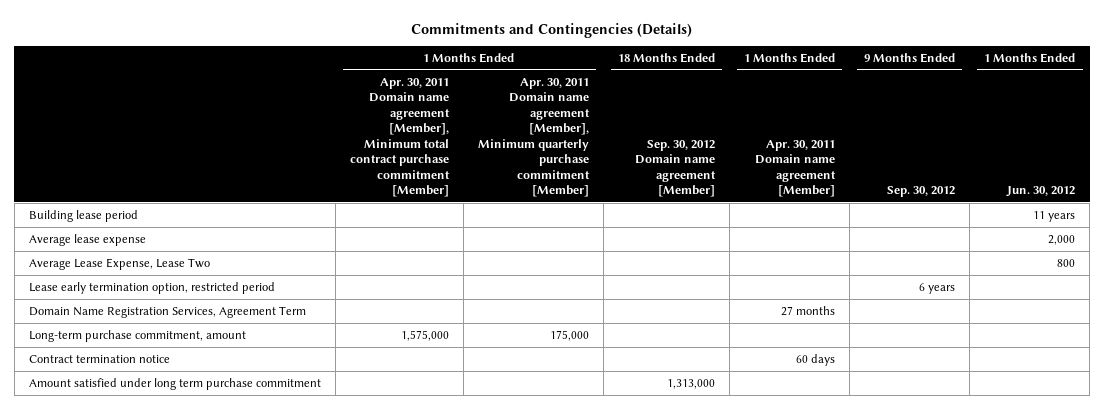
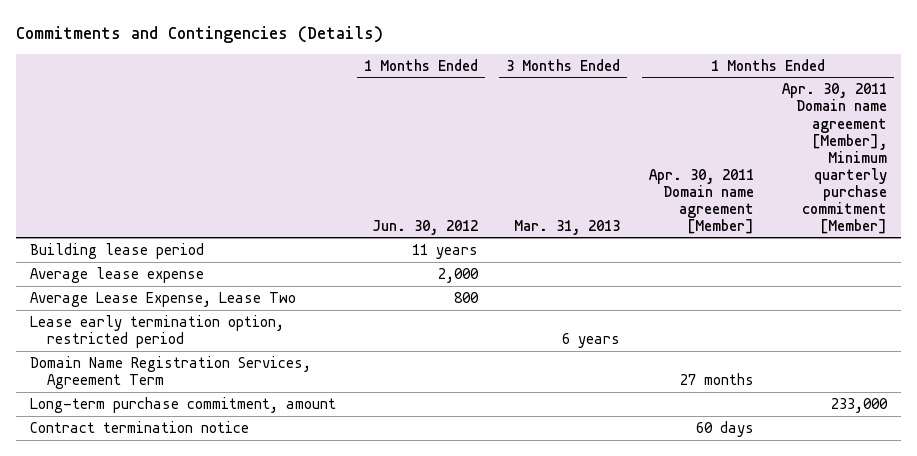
- | 1 Months Ended Apr. 30, 2011 Domain name agreement [Member], Minimum total contract purchase commitment [Member] | 1 Months Ended Apr. 30, 2011 Domain name agreement [Member], Minimum quarterly purchase commitment [Member] | 18 Months Ended Sep. 30, 2012 Domain name agreement [Member] | 1 Months Ended Apr. 30, 2011 Domain name agreement [Member] | 9 Months Ended Sep. 30, 2012 | 1 Months Ended Jun. 30, 2012
+ | 1 Months Ended Jun. 30, 2012 | 3 Months Ended Mar. 31, 2013 | 1 Months Ended Apr. 30, 2011 Domain name agreement [Member] | 1 Months Ended Apr. 30, 2011 Domain name agreement [Member], Minimum quarterly purchase commitment [Member]
- Long-term purchase commitment, amount | 1,575,000 | 175,000 | | | |
+ Long-term purchase commitment, amount | | | | 233,000
- Amount satisfied under long term purchase commitment | | | 1,313,000 | | |

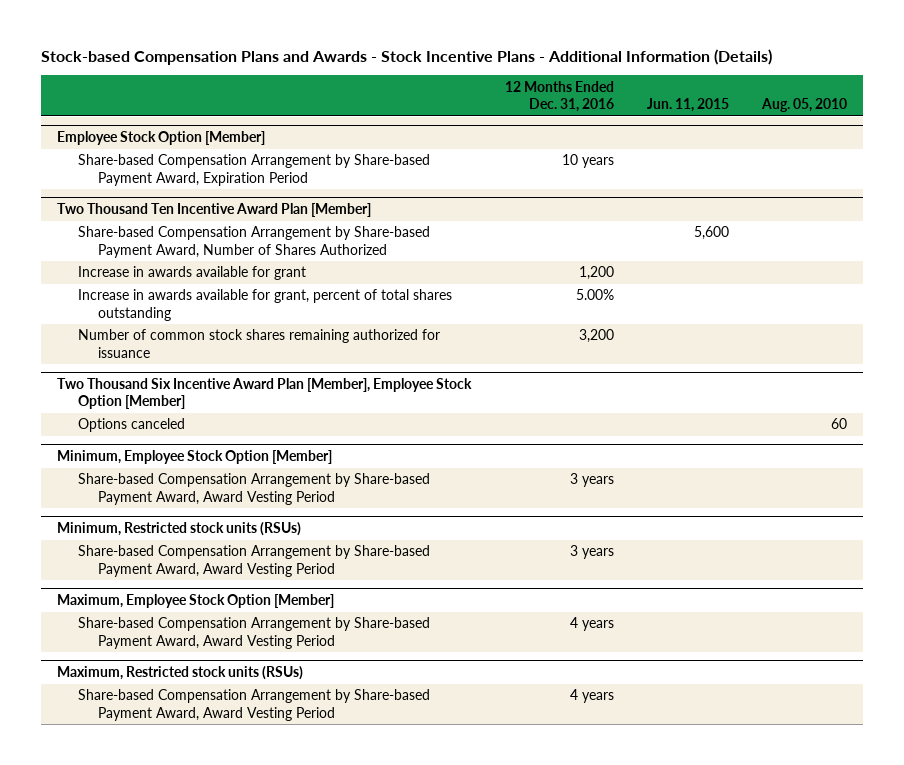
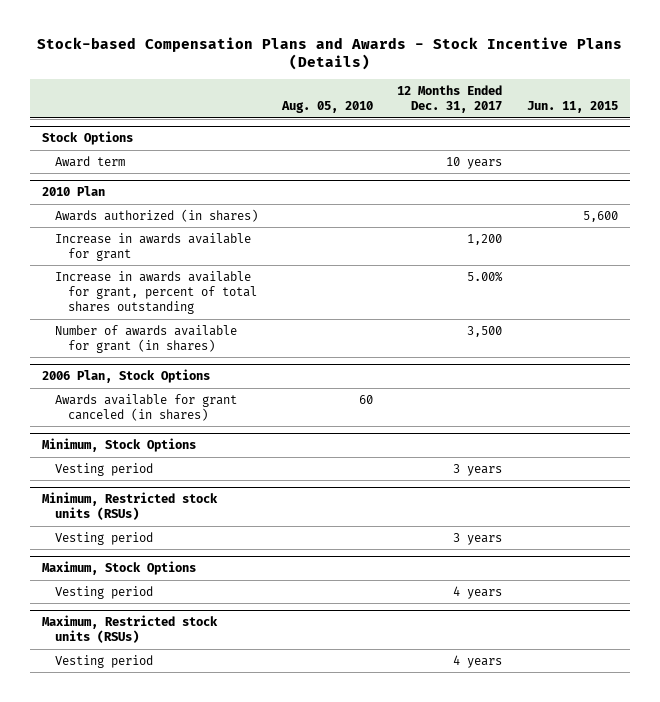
- Stock-based Compensation Plans and Awards - Stock Incentive Plans - Additional Information (Details)
+ Stock-based Compensation Plans and Awards - Stock Incentive Plans (Details)
- | 12 Months Ended Dec. 31, 2016 | Jun. 11, 2015 | Aug. 05, 2010
+ | Aug. 05, 2010 | 12 Months Ended Dec. 31, 2017 | Jun. 11, 2015
- Employee Stock Option [Member]
- Share-based Compensation Arrangement by Share-based Payment Award, Expiration Period | 10 years | |
- Two Thousand Ten Incentive Award Plan [Member]
- Share-based Compensation Arrangement by Share-based Payment Award, Number of Shares Authorized | | 5,600 |
+ Stock Options
+ Award term | | 10 years |
+ 2010 Plan
+ Awards authorized (in shares) | | | 5,600
- Number of common stock shares remaining authorized for issuance | 3,200 | |
- Two Thousand Six Incentive Award Plan [Member], Employee Stock Option [Member]
- Options canceled | | | 60
- Minimum, Employee Stock Option [Member]
- Share-based Compensation Arrangement by Share-based Payment Award, Award Vesting Period | 3 years | |
+ Number of awards available for grant (in shares) | | 3,500 |
+ 2006 Plan, Stock Options
+ Awards available for grant canceled (in shares) | 60 | |
+ Minimum, Stock Options
+ Vesting period | | 3 years |
@ Minimum, Restricted stock units (RSUs)
- Share-based Compensation Arrangement by Share-based Payment Award, Award Vesting Period | 3 years | |
- Maximum, Employee Stock Option [Member]
- Share-based Compensation Arrangement by Share-based Payment Award, Award Vesting Period | 4 years | |
@ Minimum, Restricted stock units (RSUs)
+ Vesting period | | 3 years |
+ Maximum, Stock Options
+ Vesting period | | 4 years |
@ Maximum, Restricted stock units (RSUs)
- Share-based Compensation Arrangement by Share-based Payment Award, Award Vesting Period | 4 years | |
+ Vesting period | | 4 years |

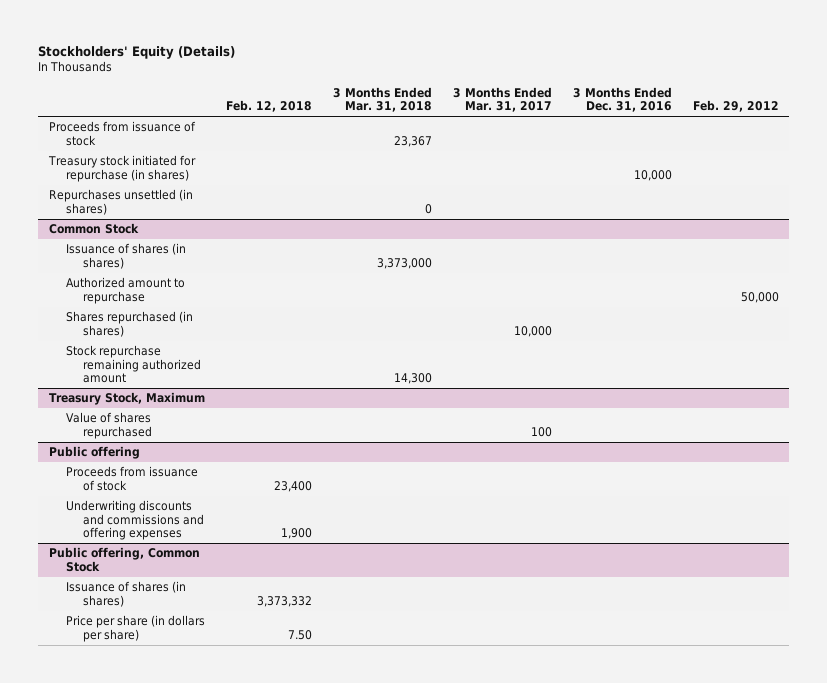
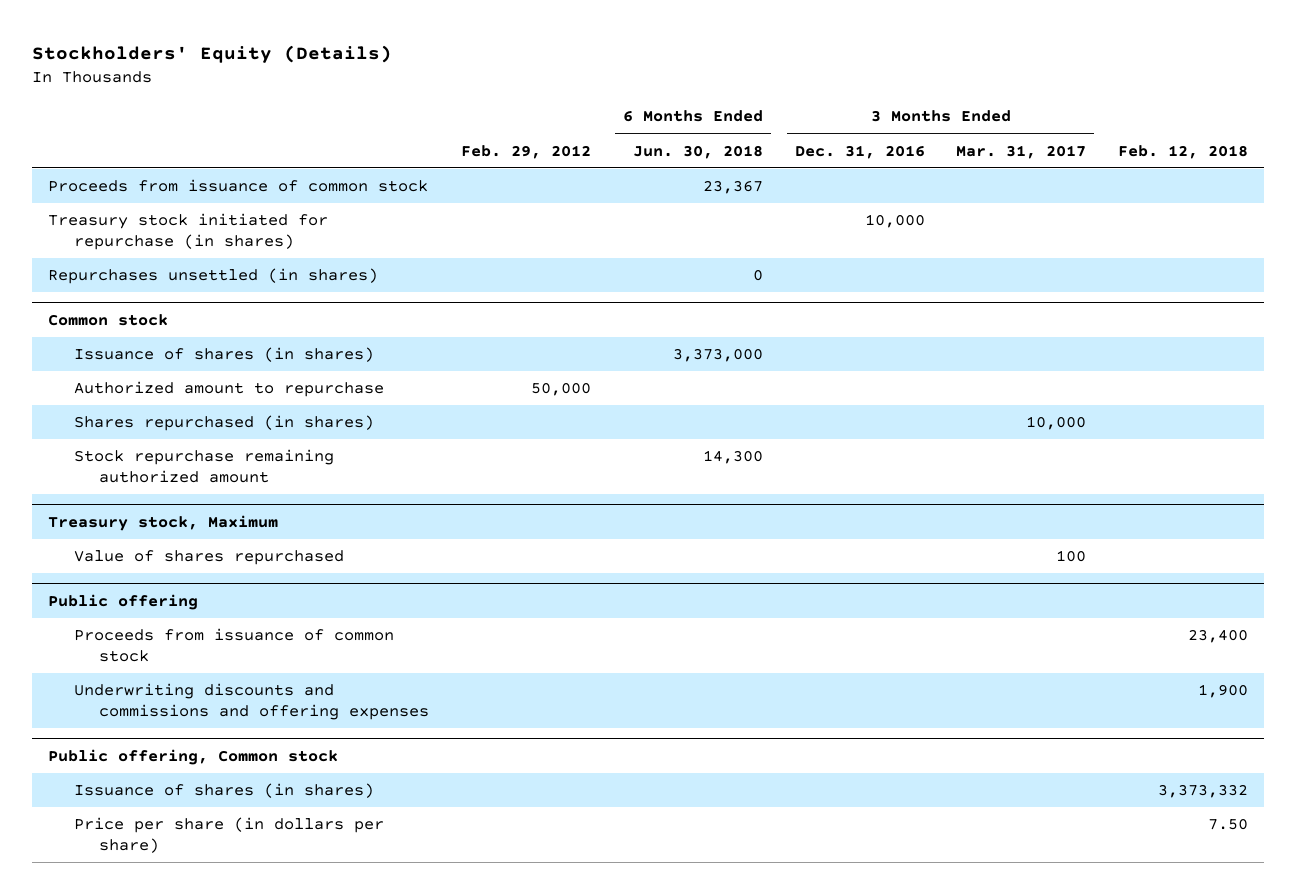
- | Feb. 12, 2018 | 3 Months Ended Mar. 31, 2018 | 3 Months Ended Mar. 31, 2017 | 3 Months Ended Dec. 31, 2016 | Feb. 29, 2012
+ | Feb. 29, 2012 | 6 Months Ended Jun. 30, 2018 | 3 Months Ended Dec. 31, 2016 | 3 Months Ended Mar. 31, 2017 | Feb. 12, 2018
- Proceeds from issuance of stock | | 23,367 | | |
+ Proceeds from issuance of common stock | | 23,367 | | |
- Common Stock
+ Common stock
- Treasury Stock, Maximum
+ Treasury stock, Maximum
@ Public offering
- Proceeds from issuance of stock | 23,400 | | | |
+ Proceeds from issuance of common stock | | | | | 23,400
- Public offering, Common Stock
+ Public offering, Common stock

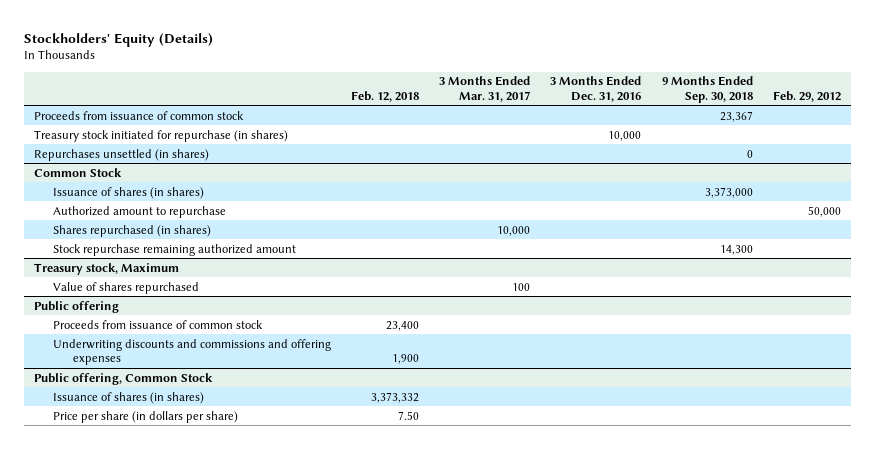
- | Feb. 29, 2012 | 6 Months Ended Jun. 30, 2018 | 3 Months Ended Dec. 31, 2016 | 3 Months Ended Mar. 31, 2017 | Feb. 12, 2018
+ | Feb. 12, 2018 | 3 Months Ended Mar. 31, 2017 | 3 Months Ended Dec. 31, 2016 | 9 Months Ended Sep. 30, 2018 | Feb. 29, 2012
- Common stock
+ Common Stock
- Public offering, Common stock
+ Public offering, Common Stock

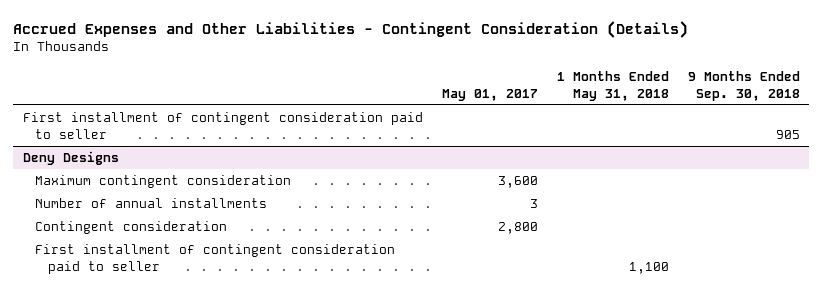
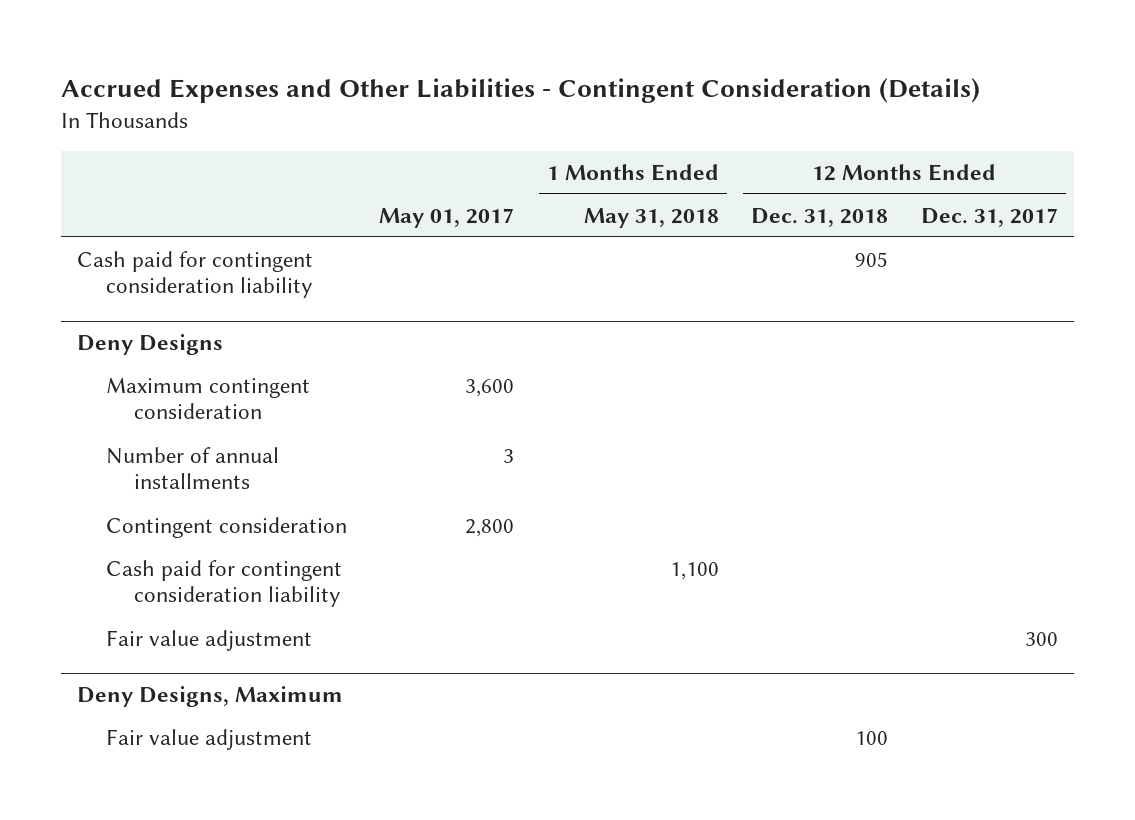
- | May 01, 2017 | 1 Months Ended May 31, 2018 | 9 Months Ended Sep. 30, 2018
+ | May 01, 2017 | 1 Months Ended May 31, 2018 | 12 Months Ended Dec. 31, 2018 | 12 Months Ended Dec. 31, 2017
- First installment of contingent consideration paid to seller | | | 905
+ Cash paid for contingent consideration liability | | | 905 |
@ Deny Designs
- First installment of contingent consideration paid to seller | | 1,100 |
+ Cash paid for contingent consideration liability | | 1,100 | |
+ Fair value adjustment | | | | 300
+ Deny Designs, Maximum
+ Fair value adjustment | | | 100 |

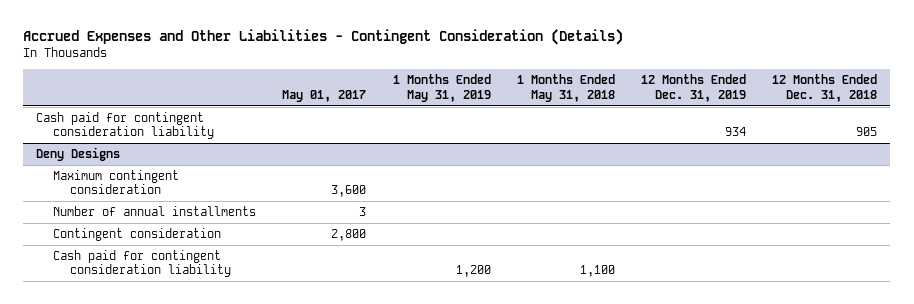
- | May 01, 2017 | 1 Months Ended May 31, 2018 | 12 Months Ended Dec. 31, 2018 | 12 Months Ended Dec. 31, 2017
+ | May 01, 2017 | 1 Months Ended May 31, 2019 | 1 Months Ended May 31, 2018 | 12 Months Ended Dec. 31, 2019 | 12 Months Ended Dec. 31, 2018
@ Deny Designs
- Fair value adjustment | | | | 300
- Deny Designs, Maximum
- Fair value adjustment | | | 100 |

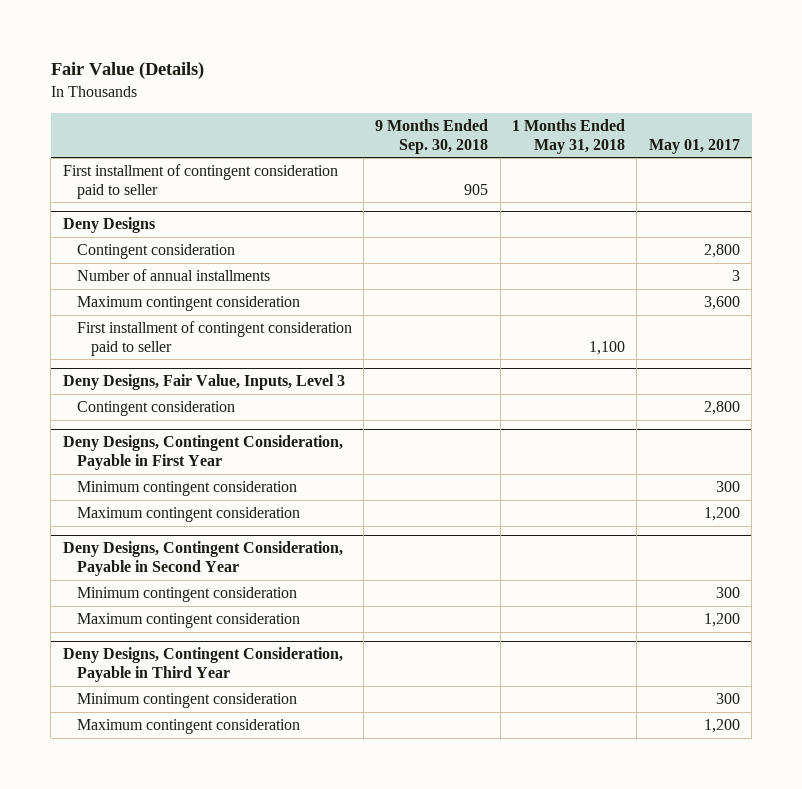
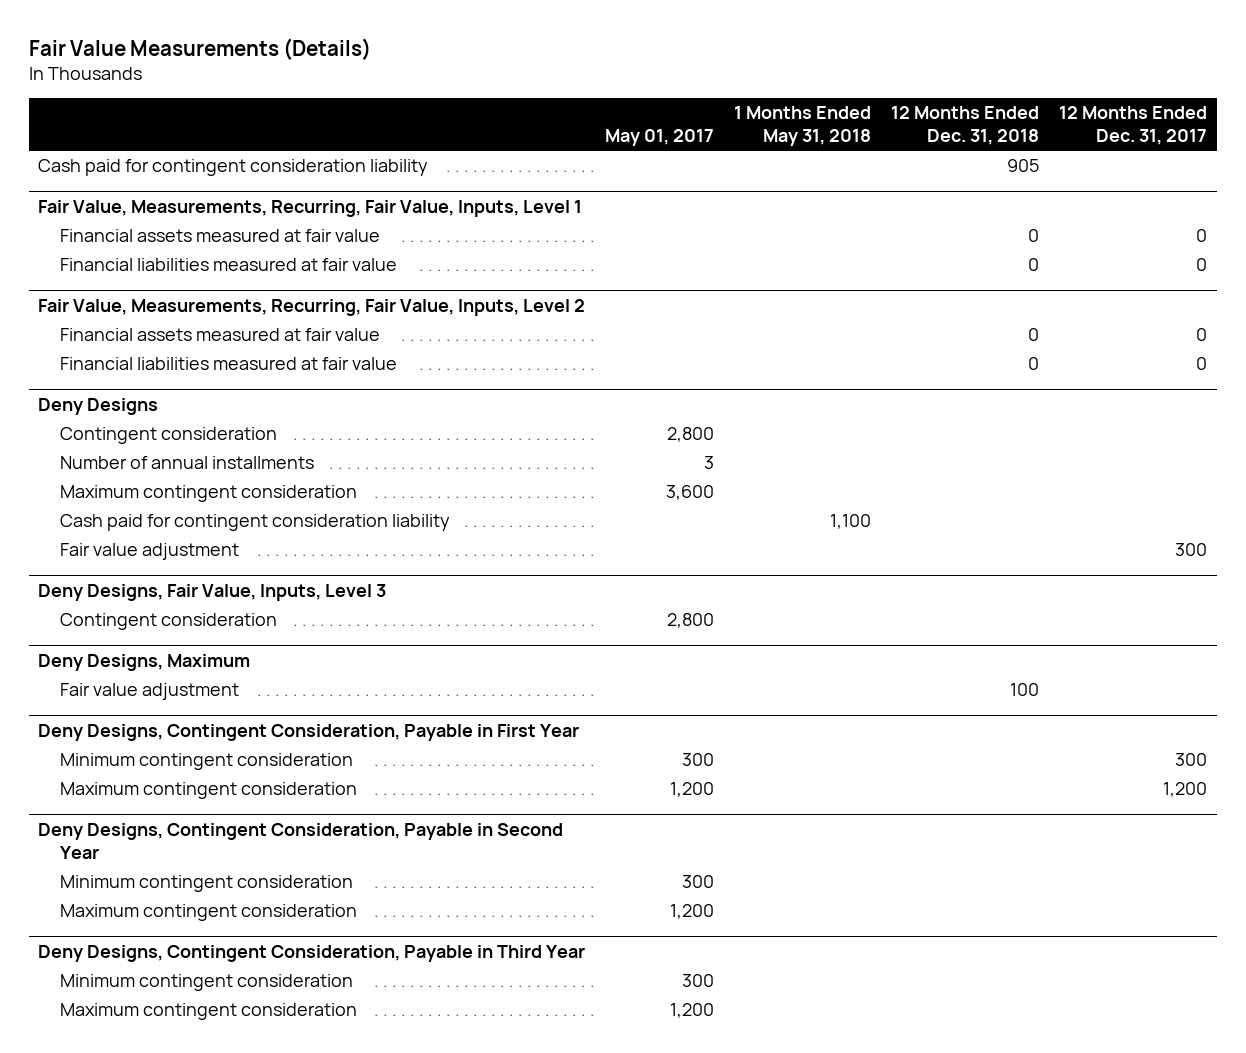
- Fair Value (Details)
+ Fair Value Measurements (Details)
- | 9 Months Ended Sep. 30, 2018 | 1 Months Ended May 31, 2018 | May 01, 2017
+ | May 01, 2017 | 1 Months Ended May 31, 2018 | 12 Months Ended Dec. 31, 2018 | 12 Months Ended Dec. 31, 2017
- First installment of contingent consideration paid to seller | 905 | |
+ Cash paid for contingent consideration liability | | | 905 |
+ Fair Value, Measurements, Recurring, Fair Value, Inputs, Level 1
+ Financial assets measured at fair value | | | 0 | 0
+ Financial liabilities measured at fair value | | | 0 | 0
+ Fair Value, Measurements, Recurring, Fair Value, Inputs, Level 2
+ Financial assets measured at fair value | | | 0 | 0
+ Financial liabilities measured at fair value | | | 0 | 0
@ Deny Designs
- First installment of contingent consideration paid to seller | | 1,100 |
+ Cash paid for contingent consideration liability | | 1,100 | |
+ Fair value adjustment | | | | 300
+ Deny Designs, Maximum
+ Fair value adjustment | | | 100 |

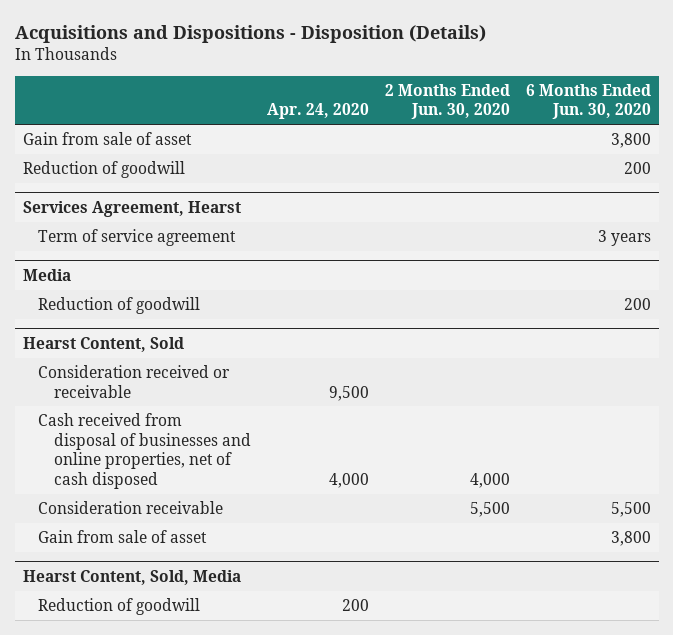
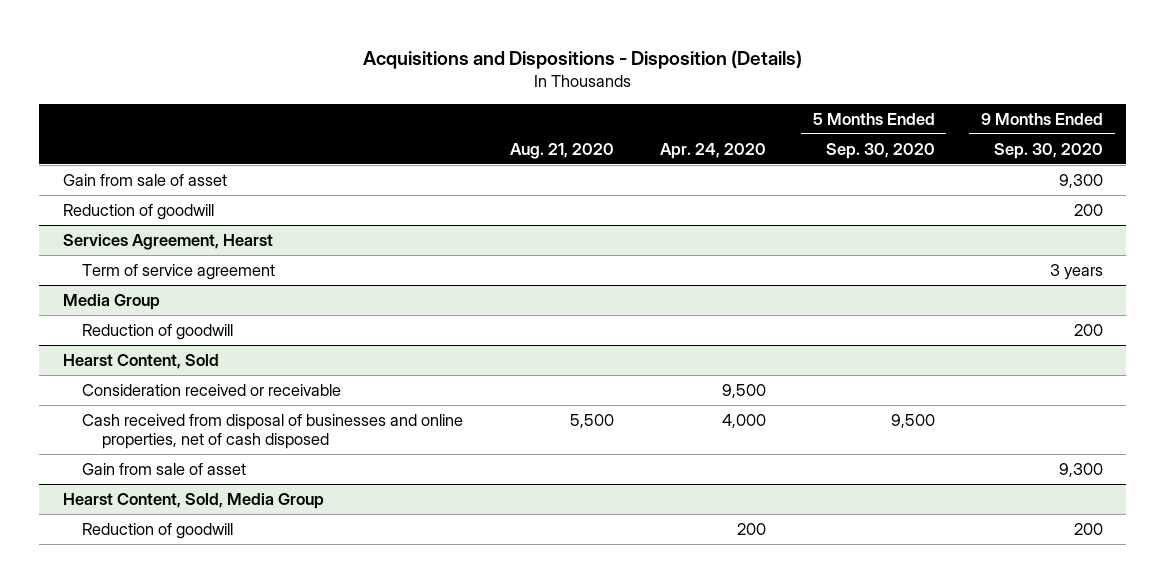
- | Apr. 24, 2020 | 2 Months Ended Jun. 30, 2020 | 6 Months Ended Jun. 30, 2020
+ | Aug. 21, 2020 | Apr. 24, 2020 | 5 Months Ended Sep. 30, 2020 | 9 Months Ended Sep. 30, 2020
- Media
+ Media Group
@ Hearst Content, Sold
- Consideration receivable | | 5,500 | 5,500
- Hearst Content, Sold, Media
+ Hearst Content, Sold, Media Group

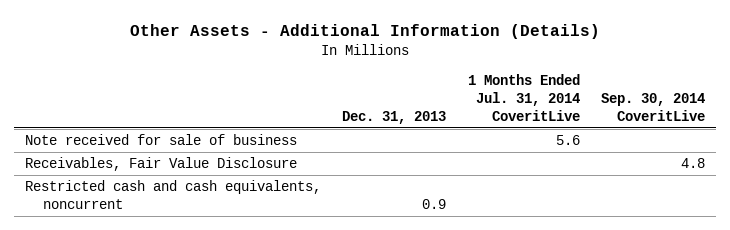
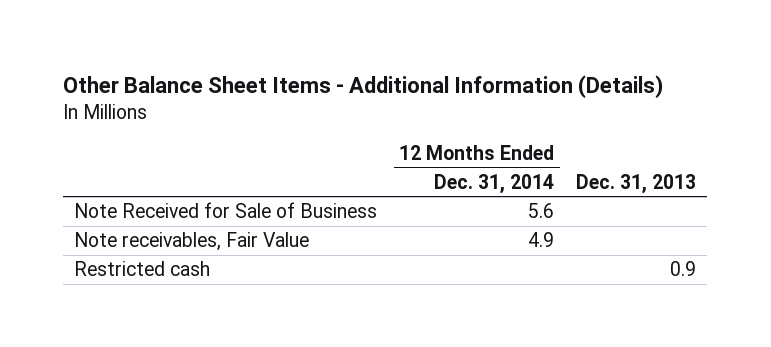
- Other Assets - Additional Information (Details)
+ Other Balance Sheet Items - Additional Information (Details)
- | Dec. 31, 2013 | 1 Months Ended Jul. 31, 2014 CoveritLive | Sep. 30, 2014 CoveritLive
+ | 12 Months Ended Dec. 31, 2014 | Dec. 31, 2013
- Note received for sale of business | | 5.6 |
- Receivables, Fair Value Disclosure | | | 4.8
- Restricted cash and cash equivalents, noncurrent | 0.9 | |
+ Note Received for Sale of Business | 5.6 |
+ Note receivables, Fair Value | 4.9 |
+ Restricted cash | | 0.9

